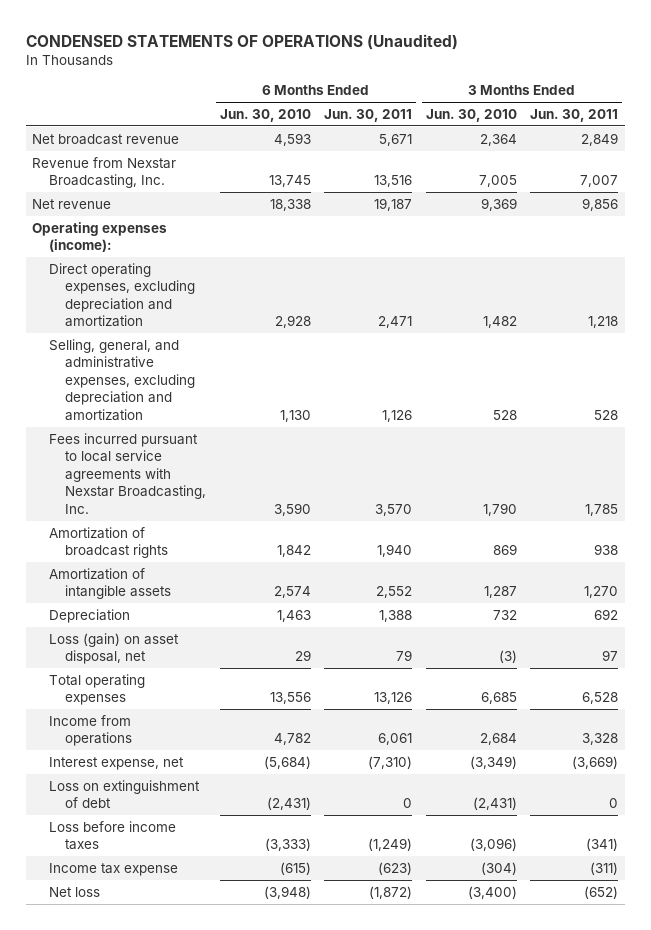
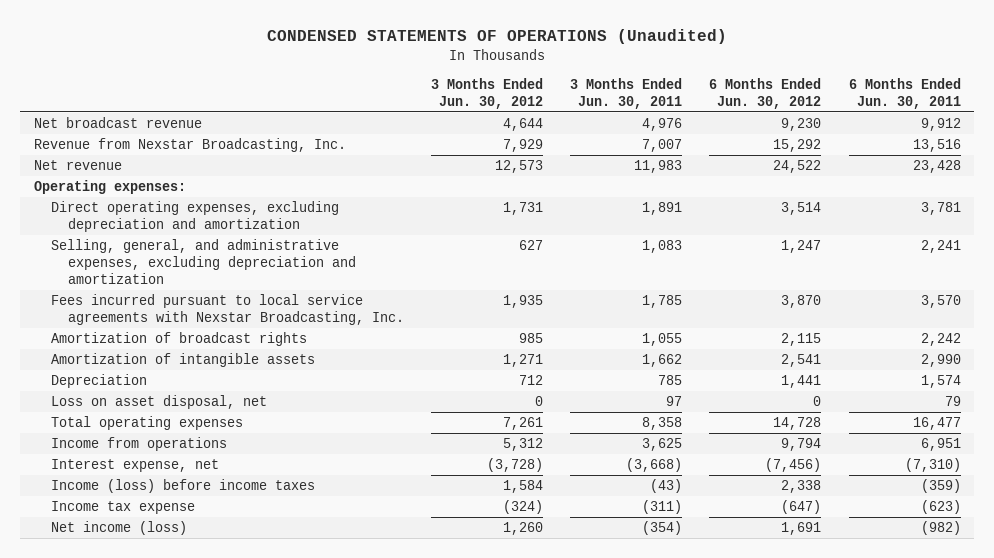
- | 6 Months Ended Jun. 30, 2010 | 6 Months Ended Jun. 30, 2011 | 3 Months Ended Jun. 30, 2010 | 3 Months Ended Jun. 30, 2011
+ | 3 Months Ended Jun. 30, 2012 | 3 Months Ended Jun. 30, 2011 | 6 Months Ended Jun. 30, 2012 | 6 Months Ended Jun. 30, 2011
- Net broadcast revenue | 4,593 | 5,671 | 2,364 | 2,849
+ Net broadcast revenue | 4,644 | 4,976 | 9,230 | 9,912
- Net revenue | 18,338 | 19,187 | 9,369 | 9,856
- Operating expenses (income):
- Direct operating expenses, excluding depreciation and amortization | 2,928 | 2,471 | 1,482 | 1,218
- Selling, general, and administrative expenses, excluding depreciation and amortization | 1,130 | 1,126 | 528 | 528
+ Net revenue | 12,573 | 11,983 | 24,522 | 23,428
+ Operating expenses:
+ Direct operating expenses, excluding depreciation and amortization | 1,731 | 1,891 | 3,514 | 3,781
+ Selling, general, and administrative expenses, excluding depreciation and amortization | 627 | 1,083 | 1,247 | 2,241
- Amortization of broadcast rights | 1,842 | 1,940 | 869 | 938
- Amortization of intangible assets | 2,574 | 2,552 | 1,287 | 1,270
- Depreciation | 1,463 | 1,388 | 732 | 692
- Loss (gain) on asset disposal, net | 29 | 79 | (3) | 97
- Total operating expenses | 13,556 | 13,126 | 6,685 | 6,528
- Income from operations | 4,782 | 6,061 | 2,684 | 3,328
- Interest expense, net | (5,684) | (7,310) | (3,349) | (3,669)
- Loss on extinguishment of debt | (2,431) | 0 | (2,431) | 0
- Loss before income taxes | (3,333) | (1,249) | (3,096) | (341)
+ Amortization of broadcast rights | 985 | 1,055 | 2,115 | 2,242
+ Amortization of intangible assets | 1,271 | 1,662 | 2,541 | 2,990
+ Depreciation | 712 | 785 | 1,441 | 1,574
+ Loss on asset disposal, net | 0 | 97 | 0 | 79
+ Total operating expenses | 7,261 | 8,358 | 14,728 | 16,477
+ Income from operations | 5,312 | 3,625 | 9,794 | 6,951
+ Interest expense, net | (3,728) | (3,668) | (7,456) | (7,310)
+ Income (loss) before income taxes | 1,584 | (43) | 2,338 | (359)
- Net loss | (3,948) | (1,872) | (3,400) | (652)
+ Net income (loss) | 1,260 | (354) | 1,691 | (982)

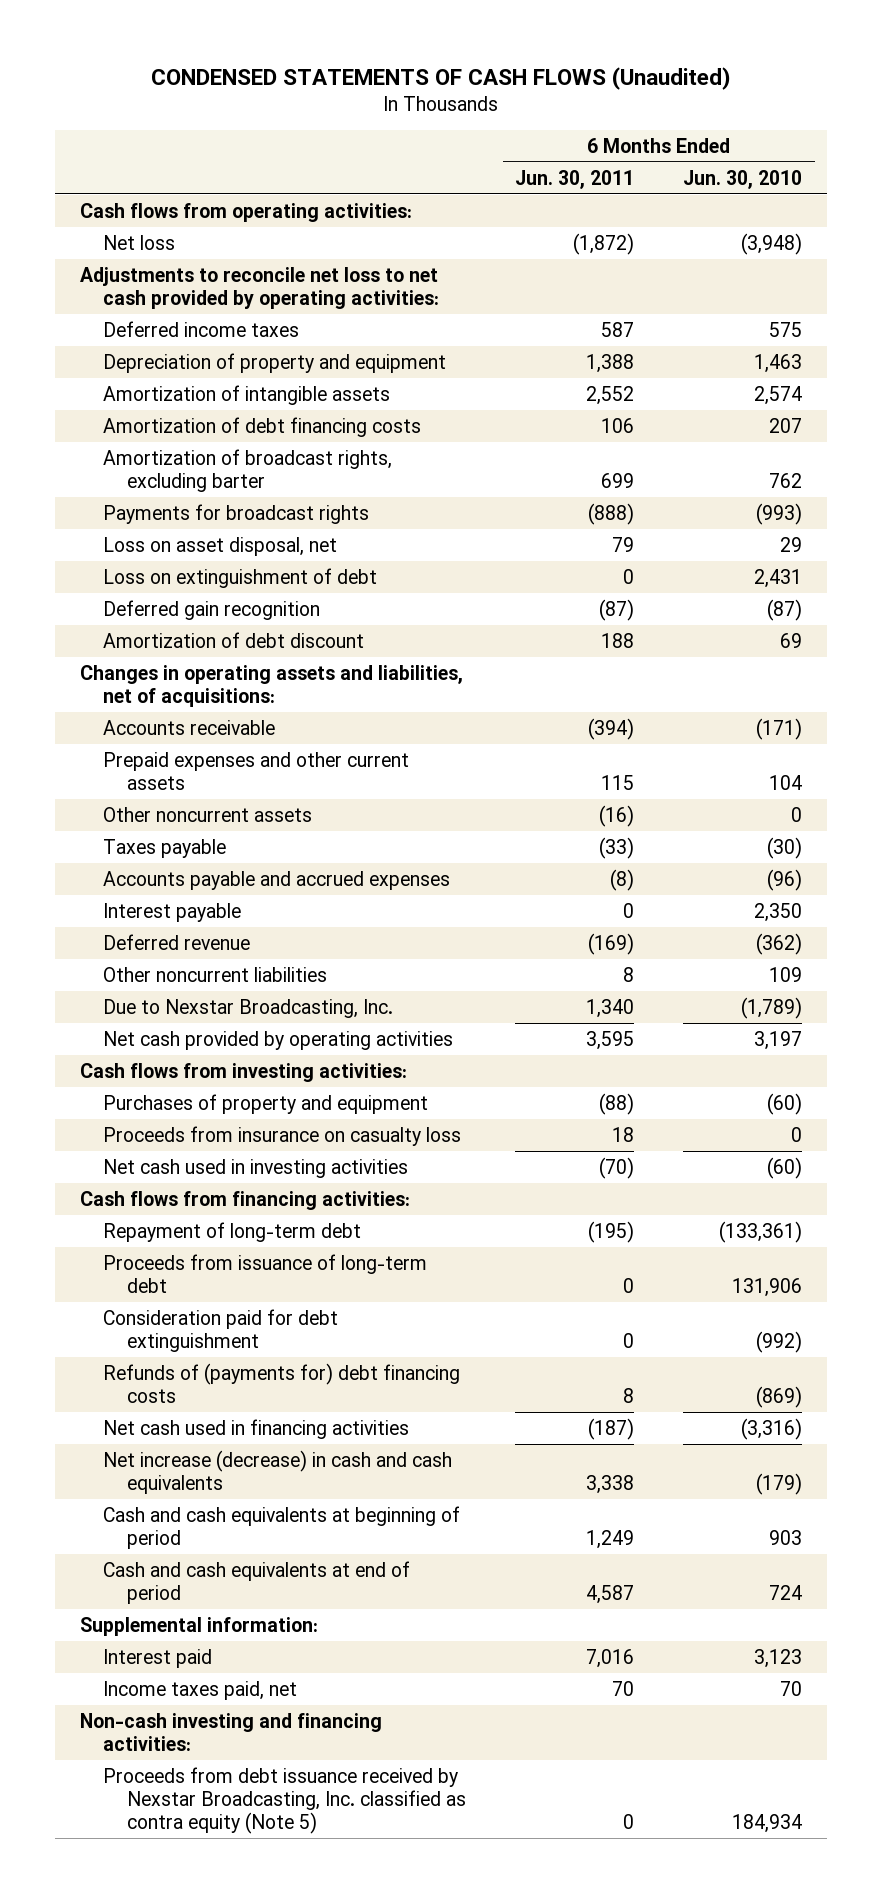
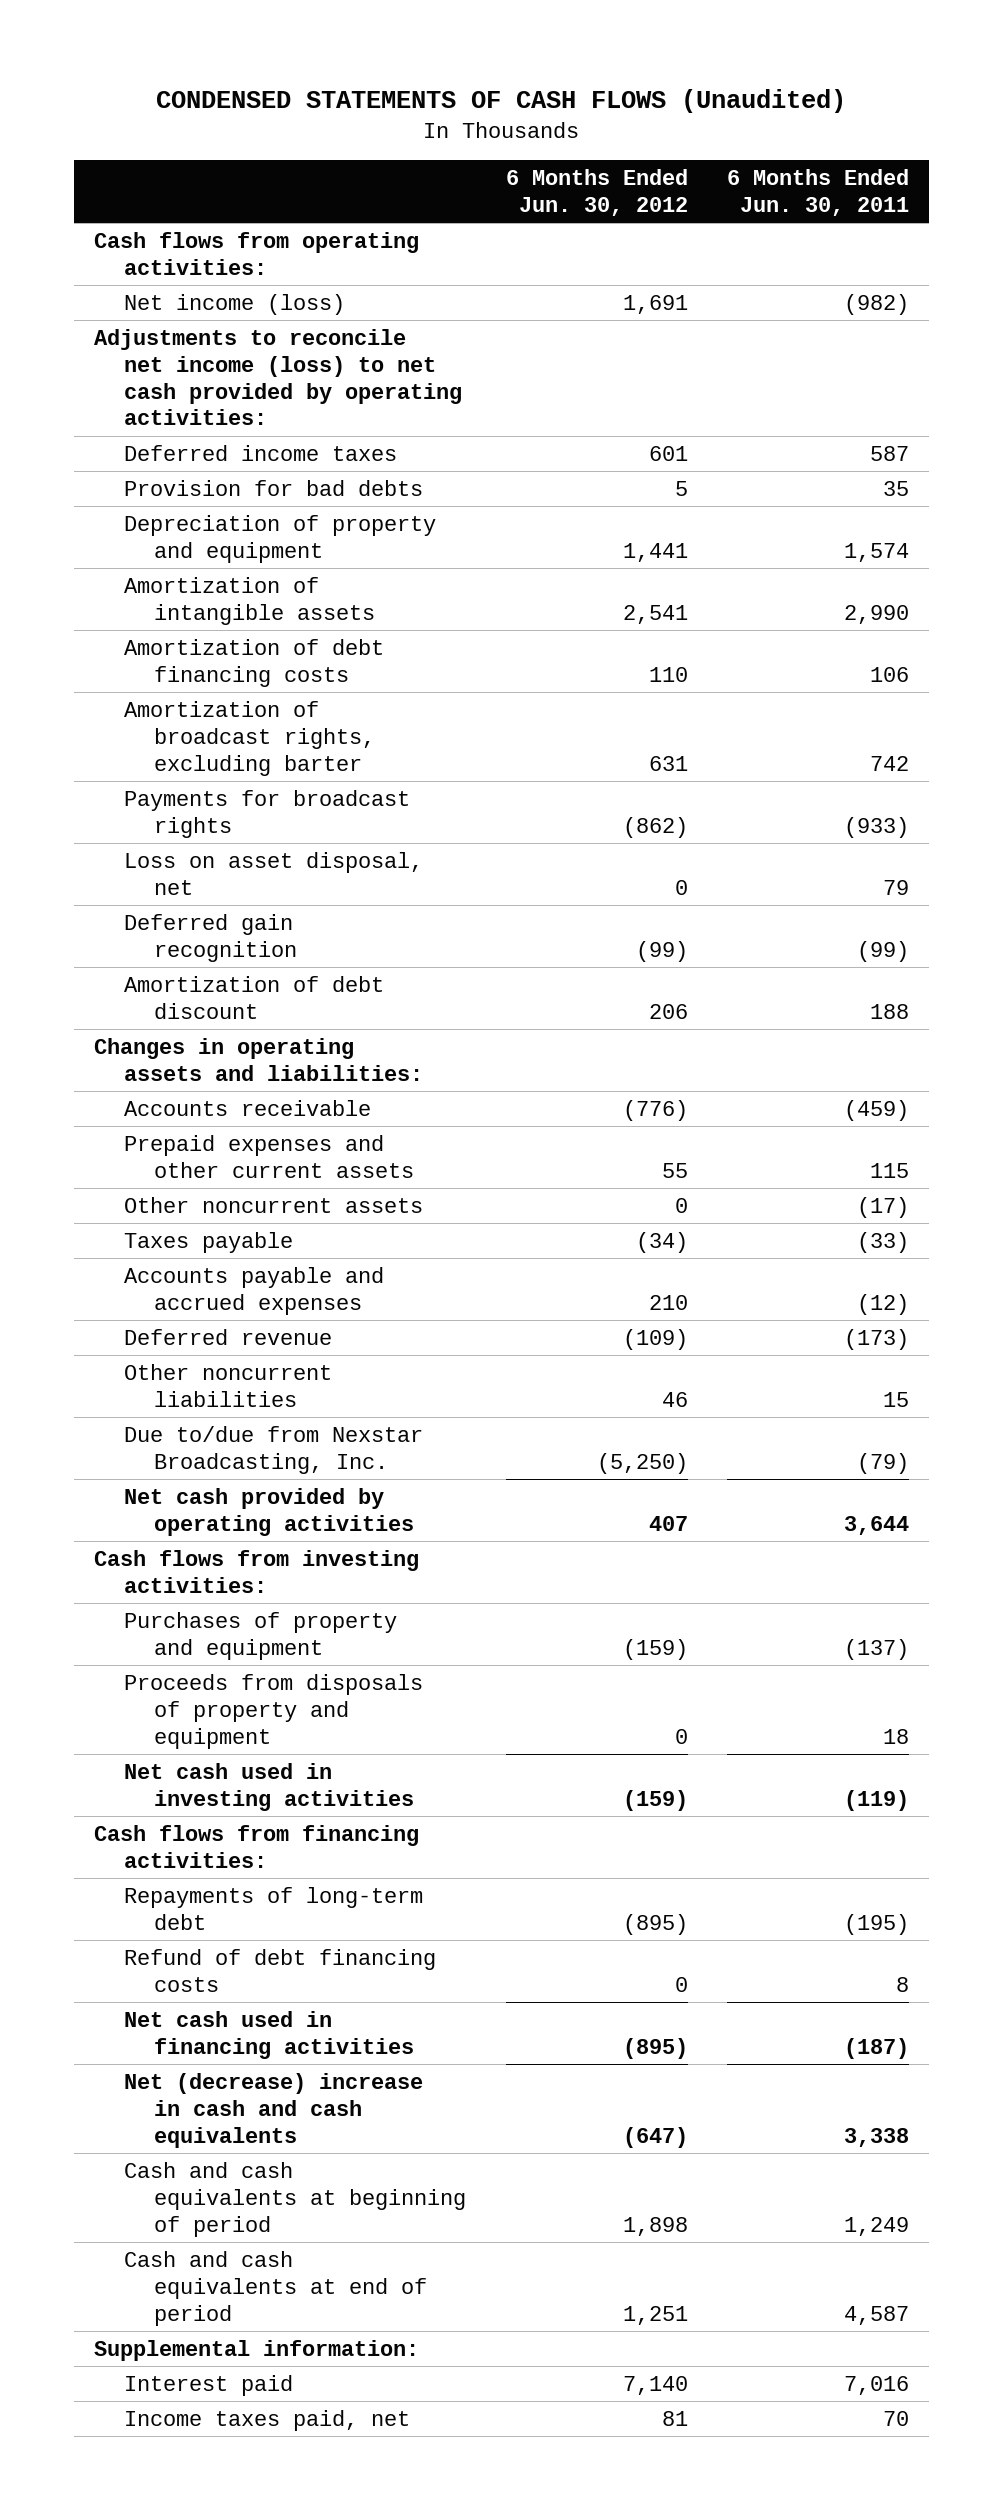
- | 6 Months Ended Jun. 30, 2011 | 6 Months Ended Jun. 30, 2010
+ | 6 Months Ended Jun. 30, 2012 | 6 Months Ended Jun. 30, 2011
- Net loss | (1,872) | (3,948)
- Adjustments to reconcile net loss to net cash provided by operating activities:
+ Net income (loss) | 1,691 | (982)
+ Adjustments to reconcile net income (loss) to net cash provided by operating activities:
- Depreciation of property and equipment | 1,388 | 1,463
- Amortization of intangible assets | 2,552 | 2,574
+ Provision for bad debts | 5 | 35
+ Depreciation of property and equipment | 1,441 | 1,574
+ Amortization of intangible assets | 2,541 | 2,990
- Amortization of broadcast rights, excluding barter | 699 | 762
- Payments for broadcast rights | (888) | (993)
+ Amortization of broadcast rights, excluding barter | 631 | 742
+ Payments for broadcast rights | (862) | (933)
- Loss on extinguishment of debt | 0 | 2,431
- Deferred gain recognition | (87) | (87)
+ Deferred gain recognition | (99) | (99)
- Changes in operating assets and liabilities, net of acquisitions:
- Accounts receivable | (394) | (171)
+ Changes in operating assets and liabilities:
+ Accounts receivable | (776) | (459)
- Other noncurrent assets | (16) | 0
+ Other noncurrent assets | 0 | (17)
- Accounts payable and accrued expenses | (8) | (96)
- Interest payable | 0 | 2,350
- Deferred revenue | (169) | (362)
- Other noncurrent liabilities | 8 | 109
- Due to Nexstar Broadcasting, Inc. | 1,340 | (1,789)
- Net cash provided by operating activities | 3,595 | 3,197
+ Accounts payable and accrued expenses | 210 | (12)
+ Deferred revenue | (109) | (173)
+ Other noncurrent liabilities | 46 | 15
+ Due to/due from Nexstar Broadcasting, Inc. | (5,250) | (79)
+ Net cash provided by operating activities | 407 | 3,644
- Purchases of property and equipment | (88) | (60)
- Proceeds from insurance on casualty loss | 18 | 0
- Net cash used in investing activities | (70) | (60)
+ Purchases of property and equipment | (159) | (137)
+ Proceeds from disposals of property and equipment | 0 | 18
+ Net cash used in investing activities | (159) | (119)
- Repayment of long-term debt | (195) | (133,361)
- Proceeds from issuance of long-term debt | 0 | 131,906
- Consideration paid for debt extinguishment | 0 | (992)
- Refunds of (payments for) debt financing costs | 8 | (869)
+ Repayments of long-term debt | (895) | (195)
+ Refund of debt financing costs | 0 | 8
- Net increase (decrease) in cash and cash equivalents | 3,338 | (179)
+ Net (decrease) increase in cash and cash equivalents | (647) | 3,338
- Non-cash investing and financing activities:
- Proceeds from debt issuance received by Nexstar Broadcasting, Inc. classified as contra equity (Note 5) | 0 | 184,934

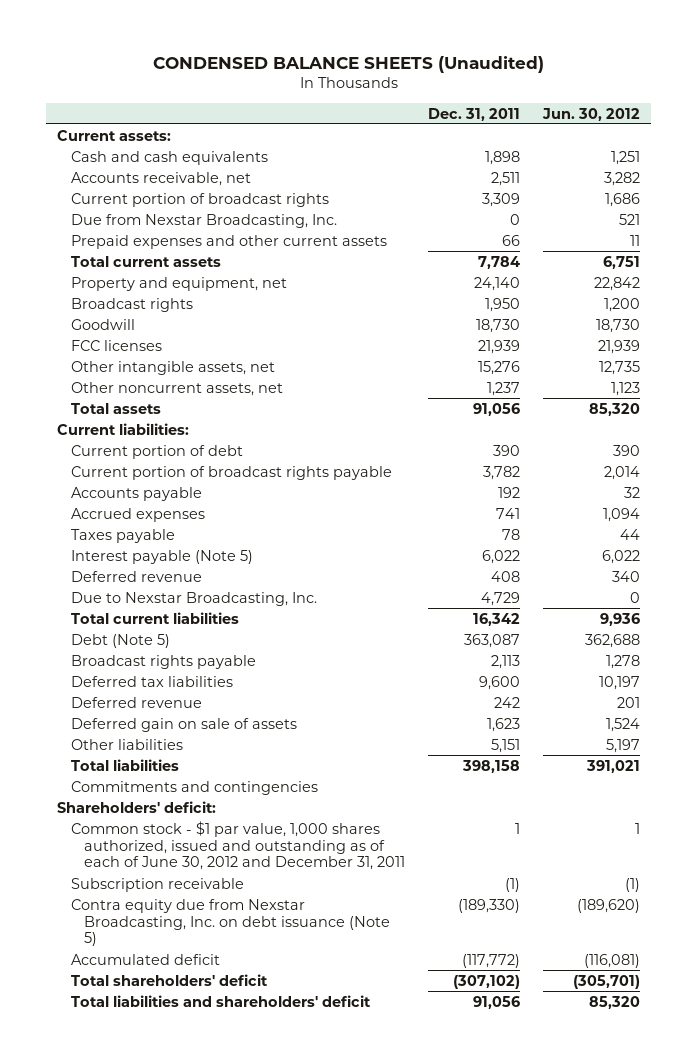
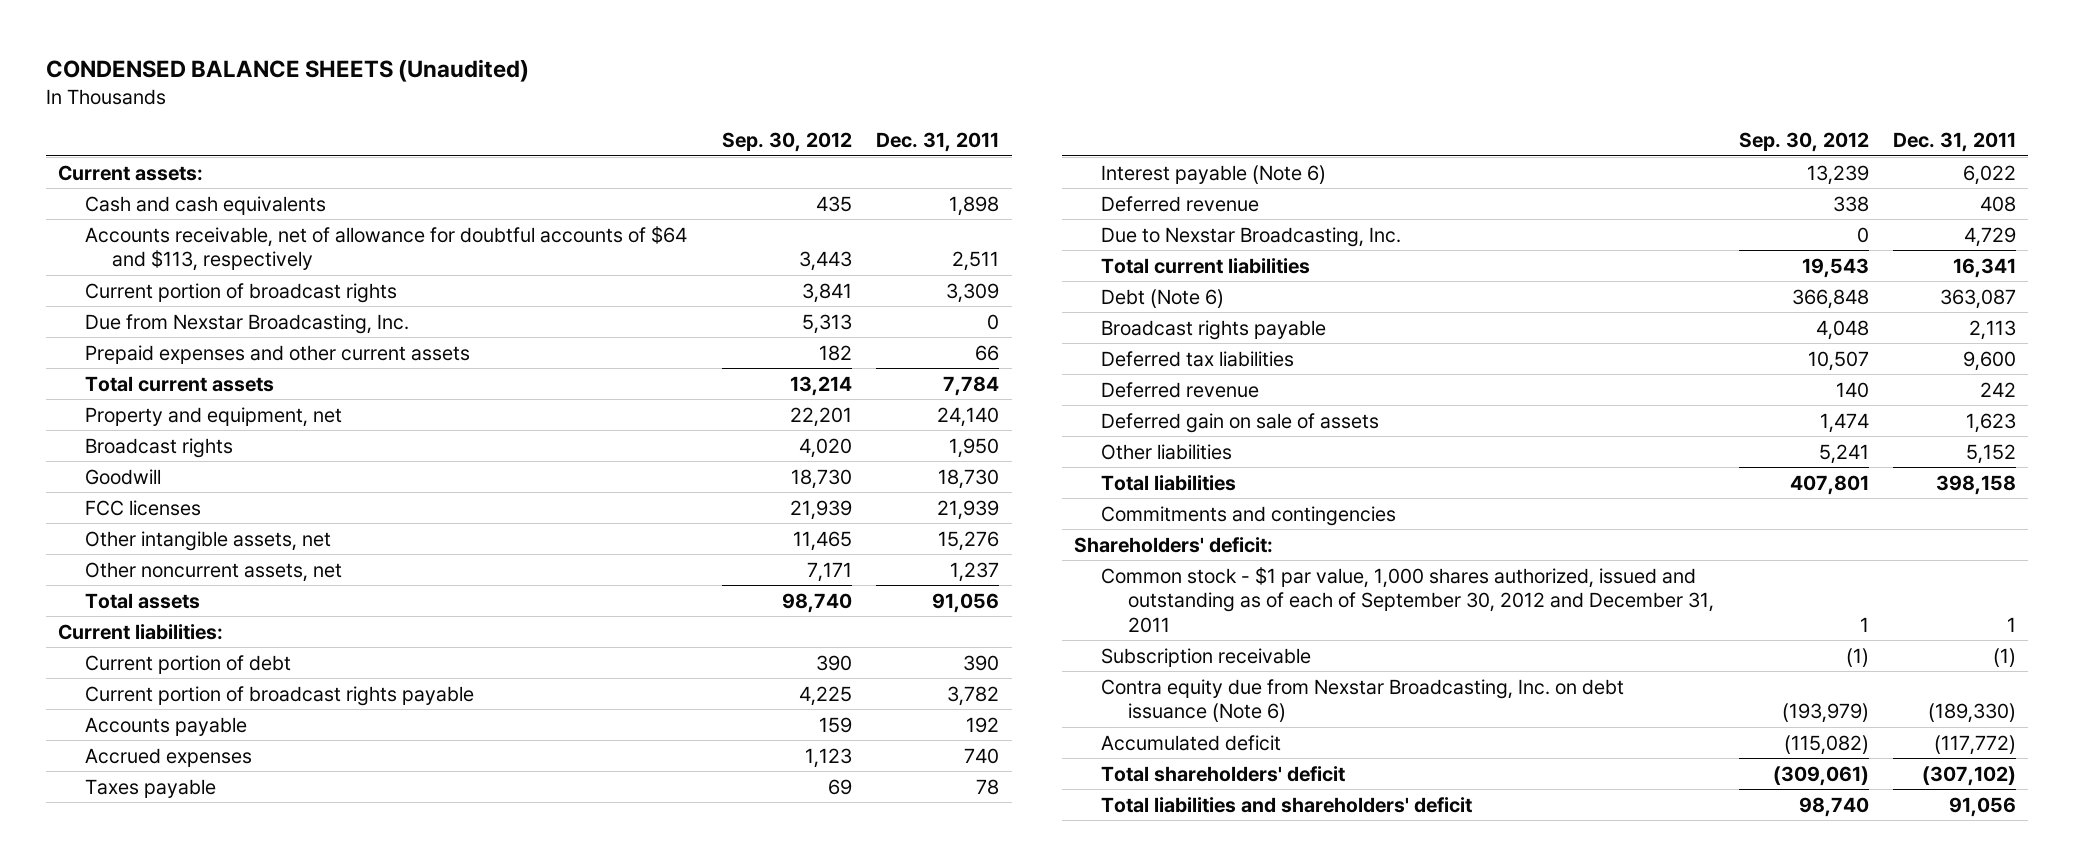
- | Dec. 31, 2011 | Jun. 30, 2012
+ | Sep. 30, 2012 | Dec. 31, 2011
- Accounts receivable, net | 2,511 | 3,282
+ Accounts receivable, net of allowance for doubtful accounts of $64 and $113, respectively | 3,443 | 2,511
- Accrued expenses | 741 | 1,094
+ Accrued expenses | 1,123 | 740
- Interest payable (Note 5) | 6,022 | 6,022
+ Interest payable (Note 6) | 13,239 | 6,022
- Total current liabilities | 16,342 | 9,936
- Debt (Note 5) | 363,087 | 362,688
+ Total current liabilities | 19,543 | 16,341
+ Debt (Note 6) | 366,848 | 363,087
- Other liabilities | 5,151 | 5,197
+ Other liabilities | 5,241 | 5,152
- Common stock - $1 par value, 1,000 shares authorized, issued and outstanding as of each of June 30, 2012 and December 31, 2011 | 1 | 1
+ Common stock - $1 par value, 1,000 shares authorized, issued and outstanding as of each of September 30, 2012 and December 31, 2011 | 1 | 1
- Contra equity due from Nexstar Broadcasting, Inc. on debt issuance (Note 5) | (189,330) | (189,620)
+ Contra equity due from Nexstar Broadcasting, Inc. on debt issuance (Note 6) | (193,979) | (189,330)

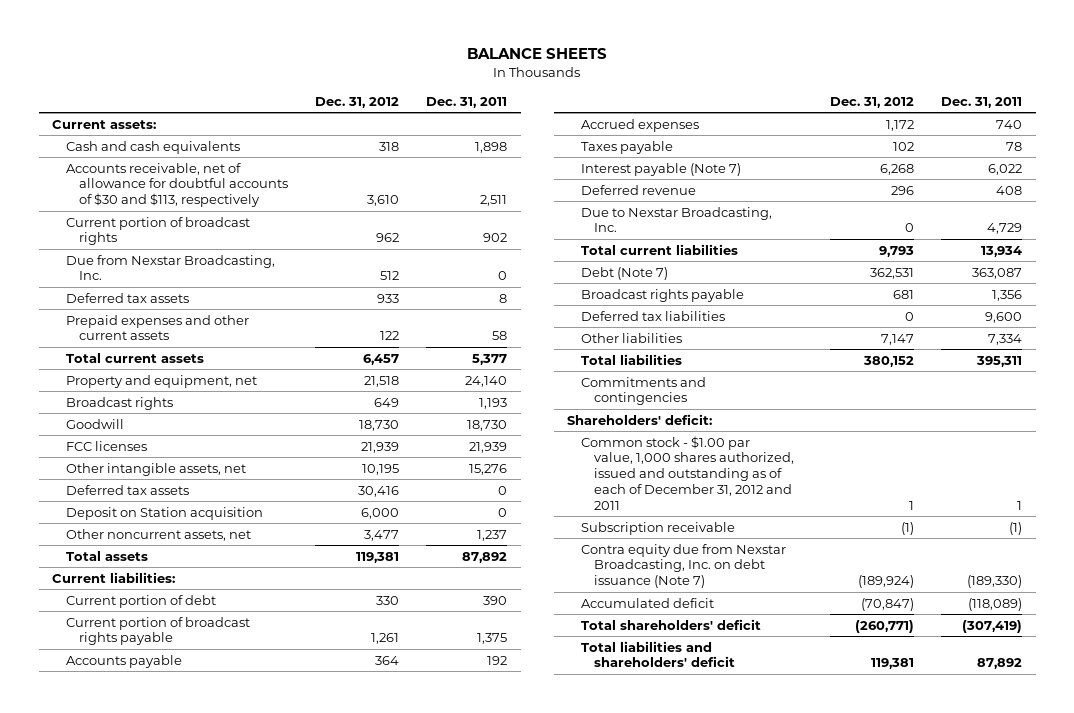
- CONDENSED BALANCE SHEETS (Unaudited)
+ BALANCE SHEETS
- | Sep. 30, 2012 | Dec. 31, 2011
+ | Dec. 31, 2012 | Dec. 31, 2011
- Accounts receivable, net of allowance for doubtful accounts of $64 and $113, respectively | 3,443 | 2,511
- Current portion of broadcast rights | 3,841 | 3,309
+ Accounts receivable, net of allowance for doubtful accounts of $30 and $113, respectively | 3,610 | 2,511
+ Current portion of broadcast rights | 962 | 902
- Prepaid expenses and other current assets | 182 | 66
- Total current assets | 13,214 | 7,784
+ Deferred tax assets | 933 | 8
+ Prepaid expenses and other current assets | 122 | 58
+ Total current assets | 6,457 | 5,377
- Broadcast rights | 4,020 | 1,950
+ Broadcast rights | 649 | 1,193
+ Deferred tax assets | 30,416 | 0
+ Deposit on Station acquisition | 6,000 | 0
- Total assets | 98,740 | 91,056
+ Total assets | 119,381 | 87,892
- Current portion of broadcast rights payable | 4,225 | 3,782
+ Current portion of broadcast rights payable | 1,261 | 1,375
- Interest payable (Note 6) | 13,239 | 6,022
+ Interest payable (Note 7) | 6,268 | 6,022
- Total current liabilities | 19,543 | 16,341
- Debt (Note 6) | 366,848 | 363,087
- Broadcast rights payable | 4,048 | 2,113
+ Total current liabilities | 9,793 | 13,934
+ Debt (Note 7) | 362,531 | 363,087
+ Broadcast rights payable | 681 | 1,356
- Deferred revenue | 140 | 242
- Deferred gain on sale of assets | 1,474 | 1,623
- Other liabilities | 5,241 | 5,152
- Total liabilities | 407,801 | 398,158
+ Other liabilities | 7,147 | 7,334
+ Total liabilities | 380,152 | 395,311
- Common stock - $1 par value, 1,000 shares authorized, issued and outstanding as of each of September 30, 2012 and December 31, 2011 | 1 | 1
+ Common stock - $1.00 par value, 1,000 shares authorized, issued and outstanding as of each of December 31, 2012 and 2011 | 1 | 1
- Contra equity due from Nexstar Broadcasting, Inc. on debt issuance (Note 6) | (193,979) | (189,330)
- Accumulated deficit | (115,082) | (117,772)
- Total shareholders' deficit | (309,061) | (307,102)
- Total liabilities and shareholders' deficit | 98,740 | 91,056
+ Contra equity due from Nexstar Broadcasting, Inc. on debt issuance (Note 7) | (189,924) | (189,330)
+ Accumulated deficit | (70,847) | (118,089)
+ Total shareholders' deficit | (260,771) | (307,419)
+ Total liabilities and shareholders' deficit | 119,381 | 87,892

